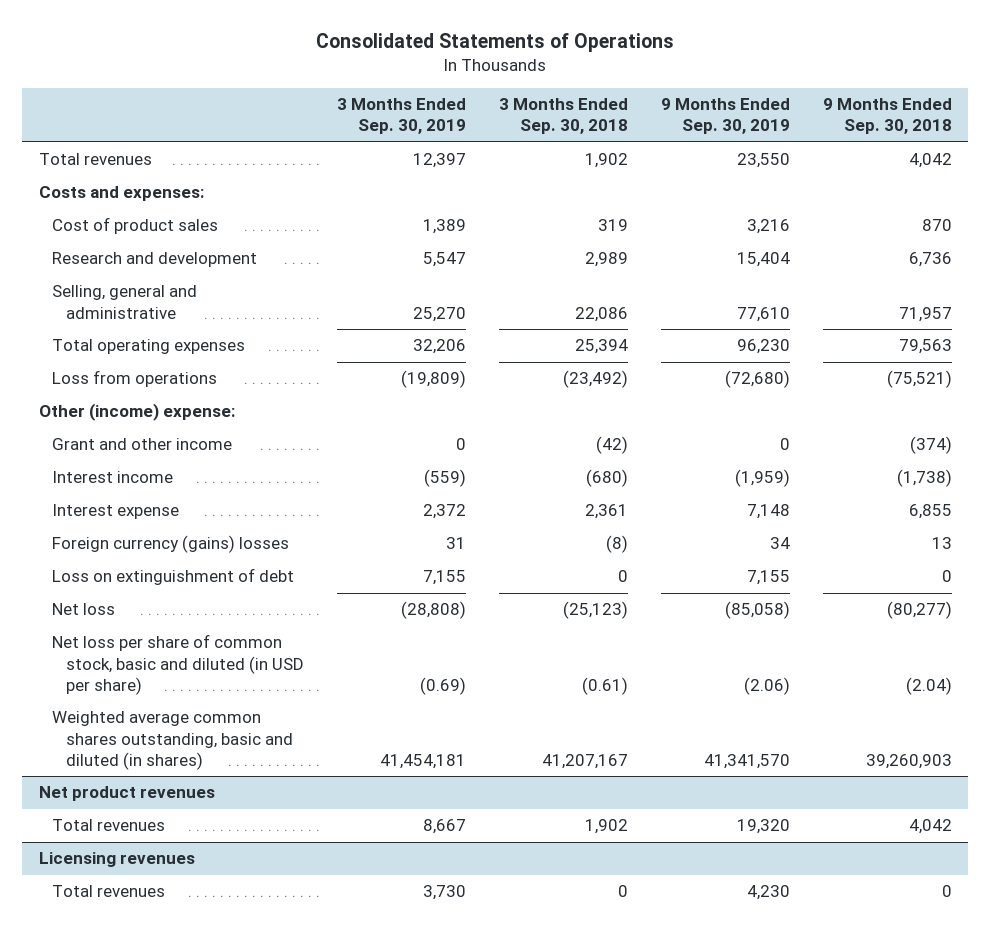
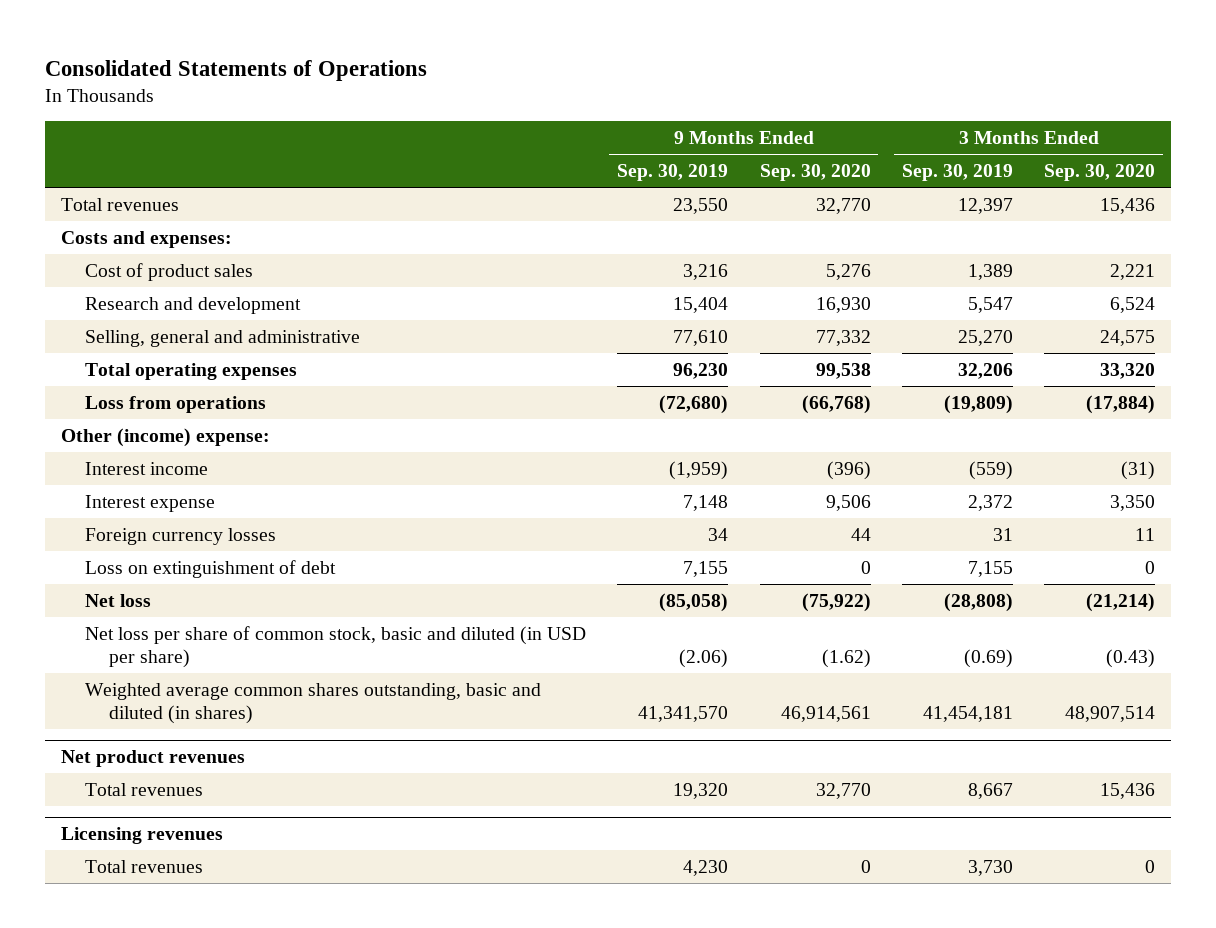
- | 3 Months Ended Sep. 30, 2019 | 3 Months Ended Sep. 30, 2018 | 9 Months Ended Sep. 30, 2019 | 9 Months Ended Sep. 30, 2018
+ | 9 Months Ended Sep. 30, 2019 | 9 Months Ended Sep. 30, 2020 | 3 Months Ended Sep. 30, 2019 | 3 Months Ended Sep. 30, 2020
- Grant and other income | 0 | (42) | 0 | (374)
- Foreign currency (gains) losses | 31 | (8) | 34 | 13
+ Foreign currency losses | 34 | 44 | 31 | 11

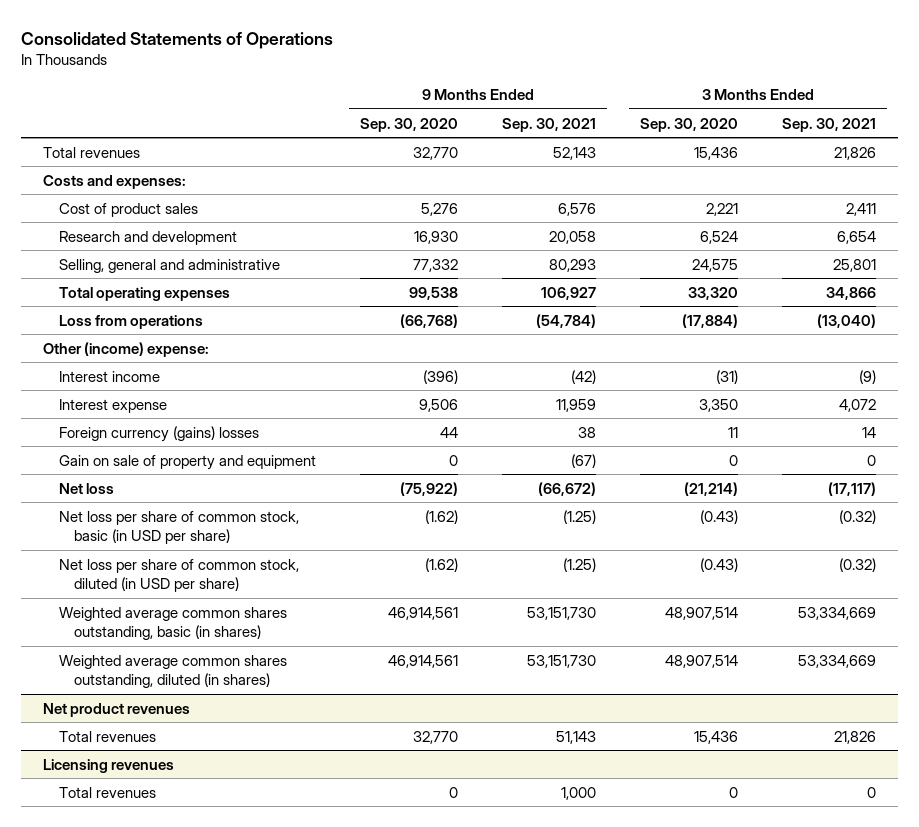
- | 9 Months Ended Sep. 30, 2019 | 9 Months Ended Sep. 30, 2020 | 3 Months Ended Sep. 30, 2019 | 3 Months Ended Sep. 30, 2020
+ | 9 Months Ended Sep. 30, 2020 | 9 Months Ended Sep. 30, 2021 | 3 Months Ended Sep. 30, 2020 | 3 Months Ended Sep. 30, 2021
- Foreign currency losses | 34 | 44 | 31 | 11
- Loss on extinguishment of debt | 7,155 | 0 | 7,155 | 0
+ Foreign currency (gains) losses | 44 | 38 | 11 | 14
+ Gain on sale of property and equipment | 0 | (67) | 0 | 0
- Net loss per share of common stock, basic and diluted (in USD per share) | (2.06) | (1.62) | (0.69) | (0.43)
- Weighted average common shares outstanding, basic and diluted (in shares) | 41,341,570 | 46,914,561 | 41,454,181 | 48,907,514
+ Net loss per share of common stock, basic (in USD per share) | (1.62) | (1.25) | (0.43) | (0.32)
+ Net loss per share of common stock, diluted (in USD per share) | (1.62) | (1.25) | (0.43) | (0.32)
+ Weighted average common shares outstanding, basic (in shares) | 46,914,561 | 53,151,730 | 48,907,514 | 53,334,669
+ Weighted average common shares outstanding, diluted (in shares) | 46,914,561 | 53,151,730 | 48,907,514 | 53,334,669

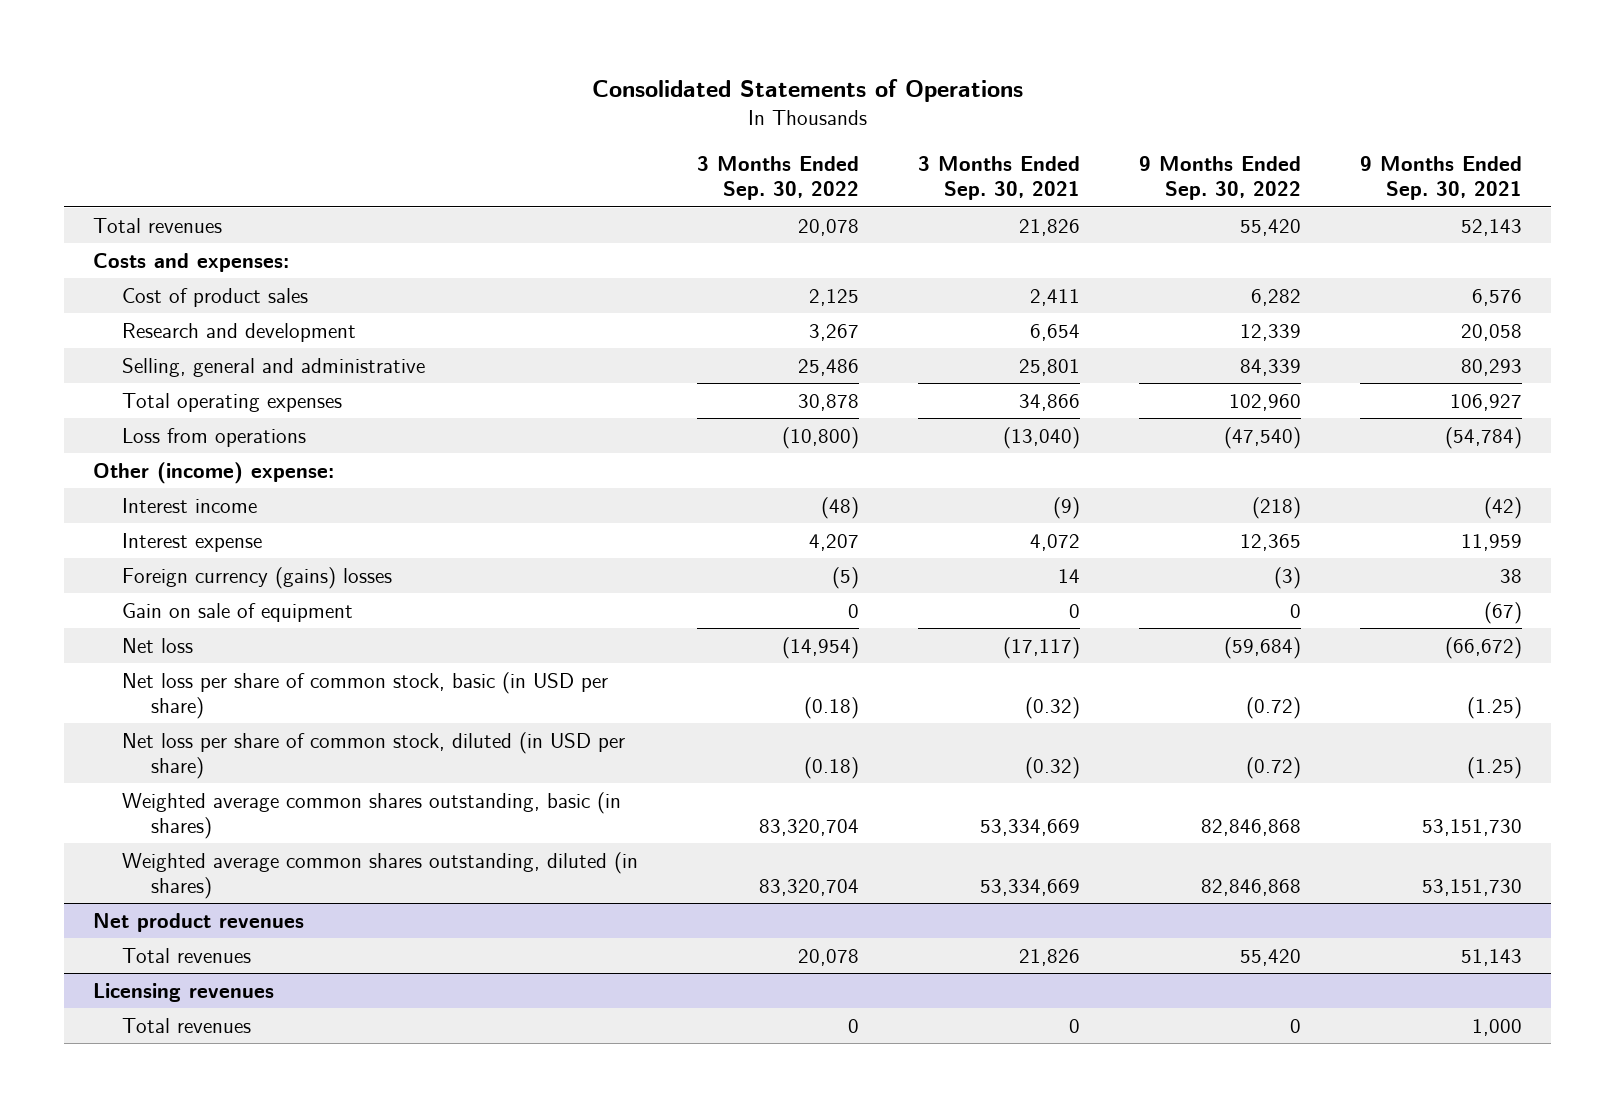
- | 9 Months Ended Sep. 30, 2020 | 9 Months Ended Sep. 30, 2021 | 3 Months Ended Sep. 30, 2020 | 3 Months Ended Sep. 30, 2021
+ | 3 Months Ended Sep. 30, 2022 | 3 Months Ended Sep. 30, 2021 | 9 Months Ended Sep. 30, 2022 | 9 Months Ended Sep. 30, 2021
- Gain on sale of property and equipment | 0 | (67) | 0 | 0
+ Gain on sale of equipment | 0 | 0 | 0 | (67)

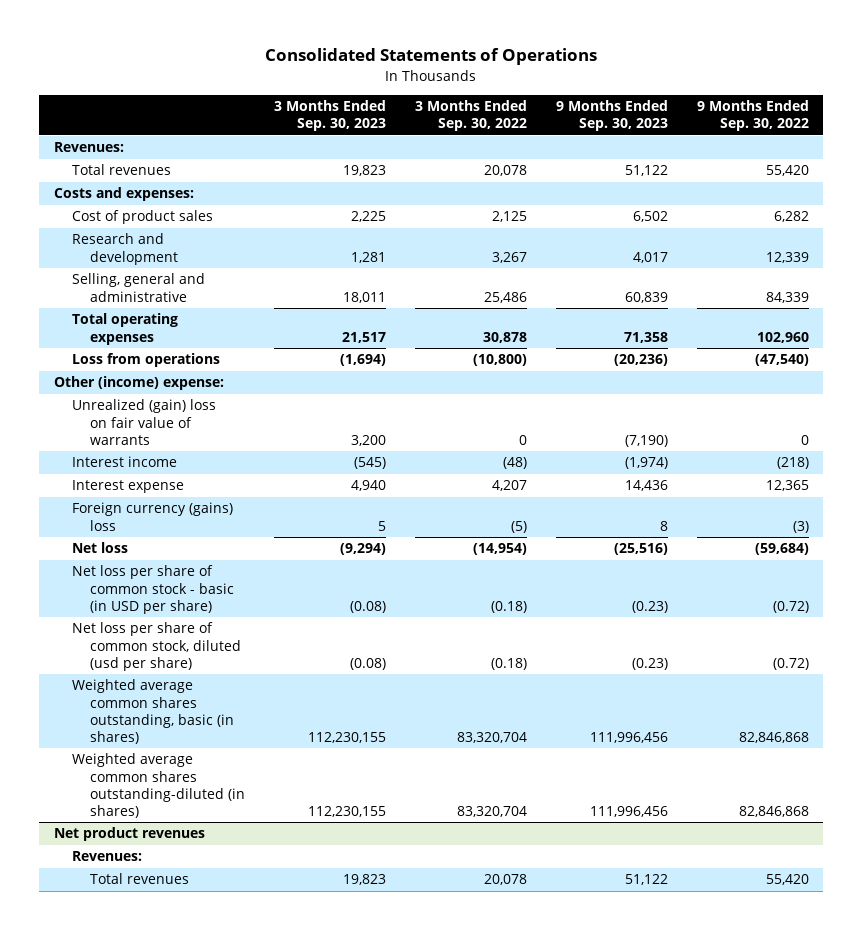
- | 3 Months Ended Sep. 30, 2022 | 3 Months Ended Sep. 30, 2021 | 9 Months Ended Sep. 30, 2022 | 9 Months Ended Sep. 30, 2021
+ | 3 Months Ended Sep. 30, 2023 | 3 Months Ended Sep. 30, 2022 | 9 Months Ended Sep. 30, 2023 | 9 Months Ended Sep. 30, 2022
+ Revenues:
+ Unrealized (gain) loss on fair value of warrants | 3,200 | 0 | (7,190) | 0
- Foreign currency (gains) losses | (5) | 14 | (3) | 38
- Gain on sale of equipment | 0 | 0 | 0 | (67)
+ Foreign currency (gains) loss | 5 | (5) | 8 | (3)
- Net loss per share of common stock, basic (in USD per share) | (0.18) | (0.32) | (0.72) | (1.25)
- Net loss per share of common stock, diluted (in USD per share) | (0.18) | (0.32) | (0.72) | (1.25)
+ Net loss per share of common stock - basic (in USD per share) | (0.08) | (0.18) | (0.23) | (0.72)
+ Net loss per share of common stock, diluted (usd per share) | (0.08) | (0.18) | (0.23) | (0.72)
- Weighted average common shares outstanding, diluted (in shares) | 83,320,704 | 53,334,669 | 82,846,868 | 53,151,730
+ Weighted average common shares outstanding-diluted (in shares) | 112,230,155 | 83,320,704 | 111,996,456 | 82,846,868
@ Net product revenues
+ Revenues:
- Licensing revenues
- Total revenues | 0 | 0 | 0 | 1,000

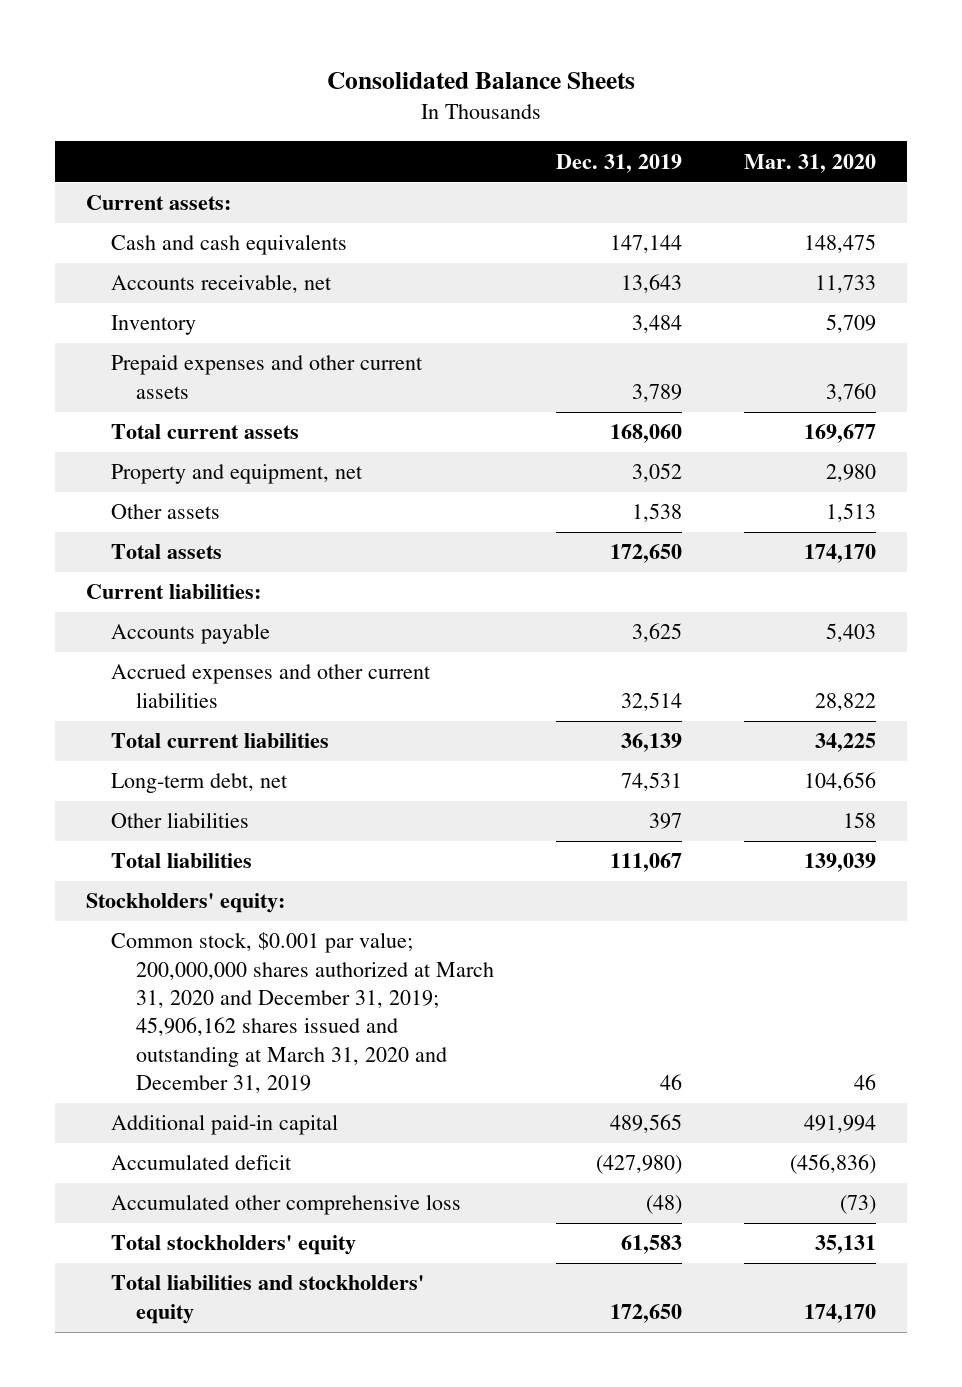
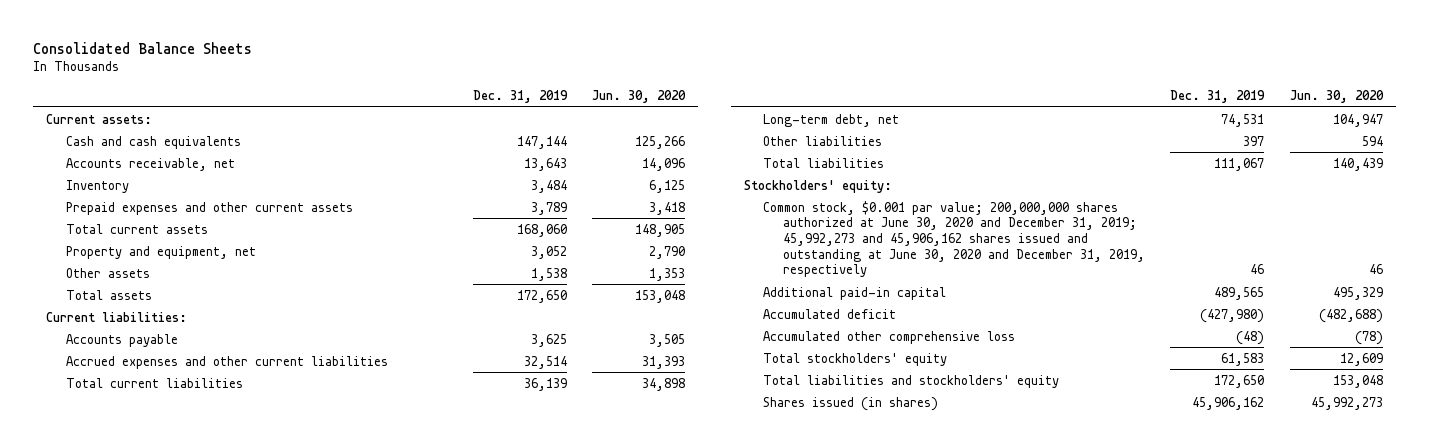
- | Dec. 31, 2019 | Mar. 31, 2020
+ | Dec. 31, 2019 | Jun. 30, 2020
- Common stock, $0.001 par value; 200,000,000 shares authorized at March 31, 2020 and December 31, 2019; 45,906,162 shares issued and outstanding at March 31, 2020 and December 31, 2019 | 46 | 46
+ Common stock, $0.001 par value; 200,000,000 shares authorized at June 30, 2020 and December 31, 2019; 45,992,273 and 45,906,162 shares issued and outstanding at June 30, 2020 and December 31, 2019, respectively | 46 | 46
+ Shares issued (in shares) | 45,906,162 | 45,992,273

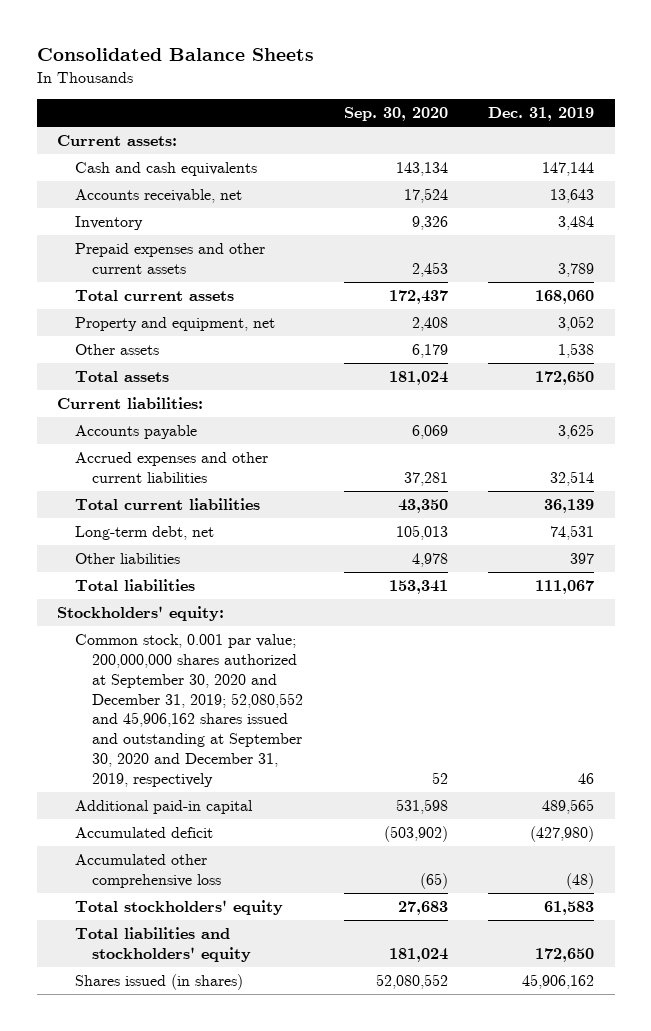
- | Dec. 31, 2019 | Jun. 30, 2020
+ | Sep. 30, 2020 | Dec. 31, 2019
- Common stock, $0.001 par value; 200,000,000 shares authorized at June 30, 2020 and December 31, 2019; 45,992,273 and 45,906,162 shares issued and outstanding at June 30, 2020 and December 31, 2019, respectively | 46 | 46
+ Common stock, 0.001 par value; 200,000,000 shares authorized at September 30, 2020 and December 31, 2019; 52,080,552 and 45,906,162 shares issued and outstanding at September 30, 2020 and December 31, 2019, respectively | 52 | 46

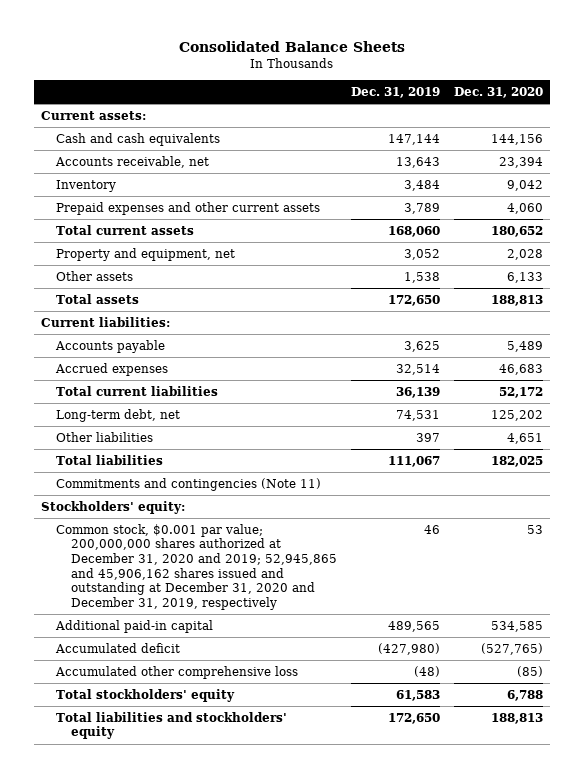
- | Sep. 30, 2020 | Dec. 31, 2019
+ | Dec. 31, 2019 | Dec. 31, 2020
- Accrued expenses and other current liabilities | 37,281 | 32,514
+ Accrued expenses | 32,514 | 46,683
+ Commitments and contingencies (Note 11)
- Common stock, 0.001 par value; 200,000,000 shares authorized at September 30, 2020 and December 31, 2019; 52,080,552 and 45,906,162 shares issued and outstanding at September 30, 2020 and December 31, 2019, respectively | 52 | 46
+ Common stock, $0.001 par value; 200,000,000 shares authorized at December 31, 2020 and 2019; 52,945,865 and 45,906,162 shares issued and outstanding at December 31, 2020 and December 31, 2019, respectively | 46 | 53
- Shares issued (in shares) | 52,080,552 | 45,906,162

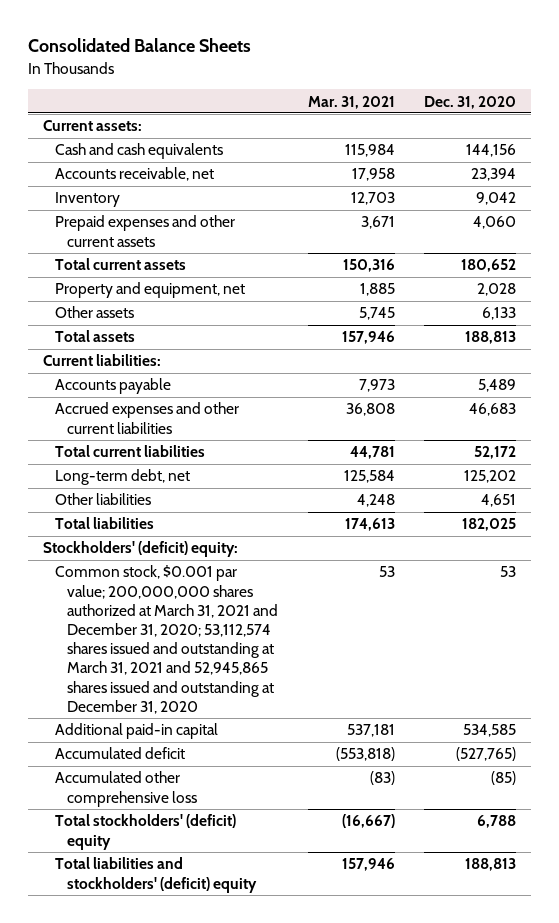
- | Dec. 31, 2019 | Dec. 31, 2020
+ | Mar. 31, 2021 | Dec. 31, 2020
- Accrued expenses | 32,514 | 46,683
+ Accrued expenses and other current liabilities | 36,808 | 46,683
- Commitments and contingencies (Note 11)
- Stockholders' equity:
- Common stock, $0.001 par value; 200,000,000 shares authorized at December 31, 2020 and 2019; 52,945,865 and 45,906,162 shares issued and outstanding at December 31, 2020 and December 31, 2019, respectively | 46 | 53
+ Stockholders' (deficit) equity:
+ Common stock, $0.001 par value; 200,000,000 shares authorized at March 31, 2021 and December 31, 2020; 53,112,574 shares issued and outstanding at March 31, 2021 and 52,945,865 shares issued and outstanding at December 31, 2020 | 53 | 53
- Total stockholders' equity | 61,583 | 6,788
- Total liabilities and stockholders' equity | 172,650 | 188,813
+ Total stockholders' (deficit) equity | (16,667) | 6,788
+ Total liabilities and stockholders' (deficit) equity | 157,946 | 188,813

